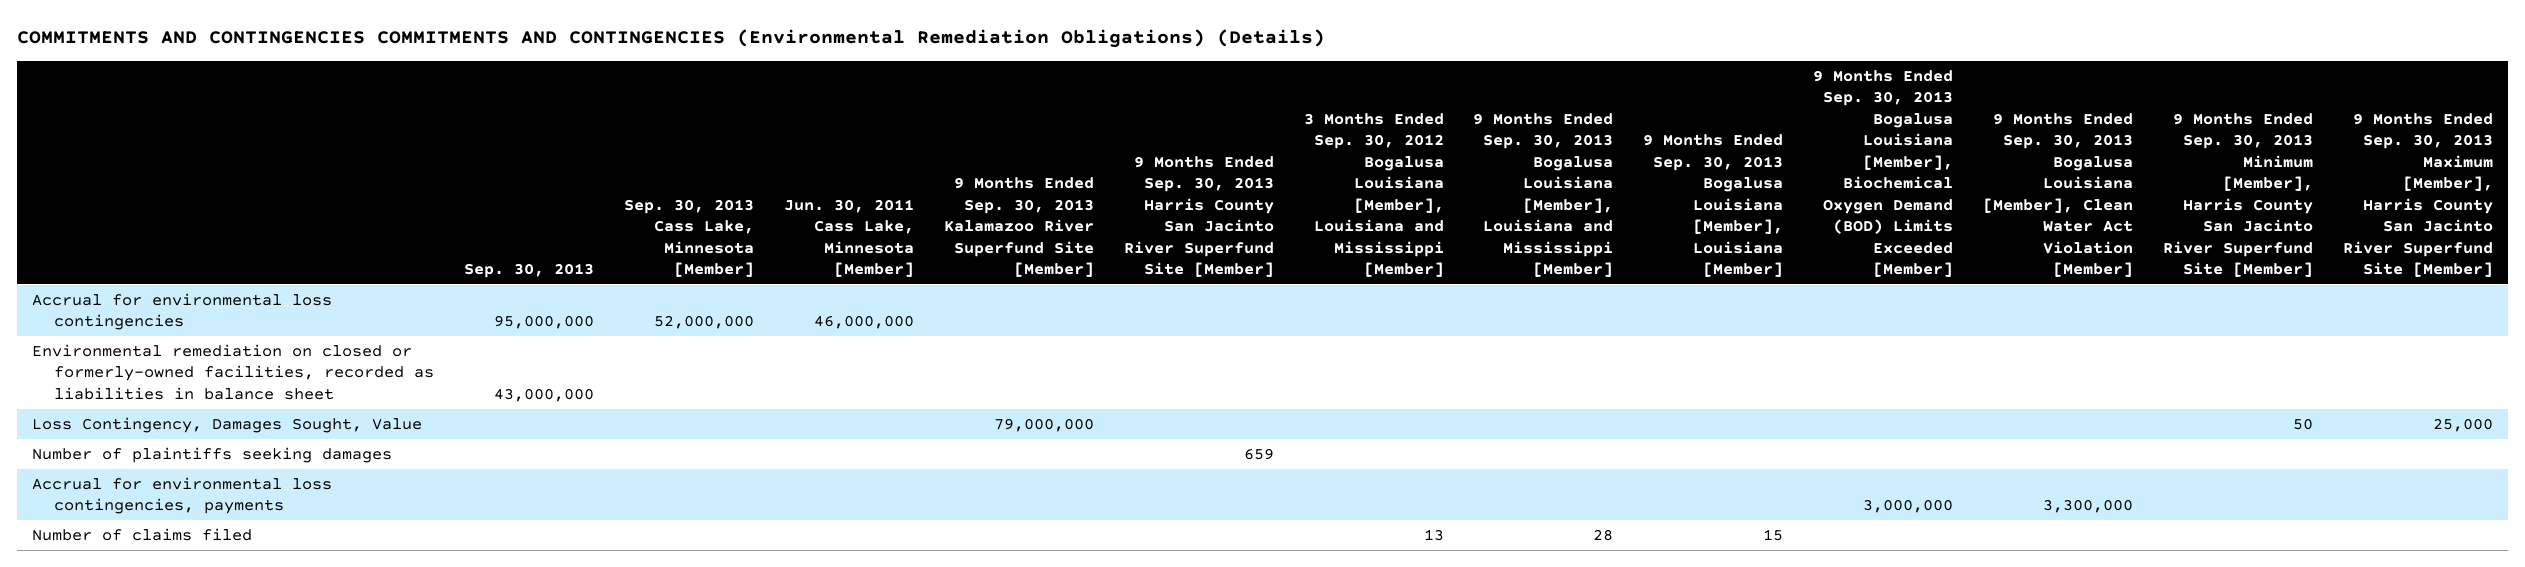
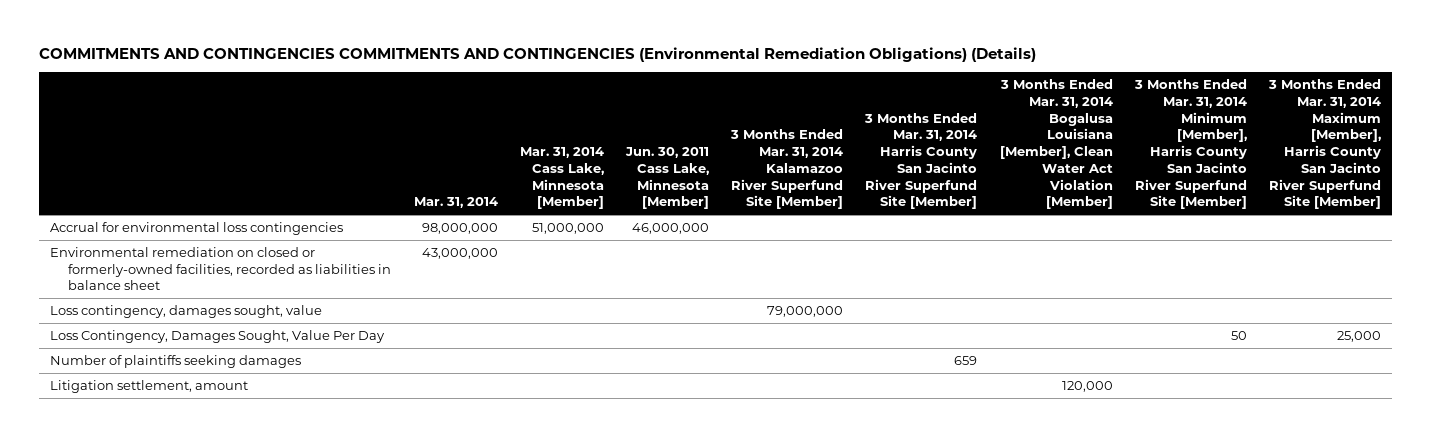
- | Sep. 30, 2013 | Sep. 30, 2013 Cass Lake, Minnesota [Member] | Jun. 30, 2011 Cass Lake, Minnesota [Member] | 9 Months Ended Sep. 30, 2013 Kalamazoo River Superfund Site [Member] | 9 Months Ended Sep. 30, 2013 Harris County San Jacinto River Superfund Site [Member] | 3 Months Ended Sep. 30, 2012 Bogalusa Louisiana [Member], Louisiana and Mississippi [Member] | 9 Months Ended Sep. 30, 2013 Bogalusa Louisiana [Member], Louisiana and Mississippi [Member] | 9 Months Ended Sep. 30, 2013 Bogalusa Louisiana [Member], Louisiana [Member] | 9 Months Ended Sep. 30, 2013 Bogalusa Louisiana [Member], Biochemical Oxygen Demand (BOD) Limits Exceeded [Member] | 9 Months Ended Sep. 30, 2013 Bogalusa Louisiana [Member], Clean Water Act Violation [Member] | 9 Months Ended Sep. 30, 2013 Minimum [Member], Harris County San Jacinto River Superfund Site [Member] | 9 Months Ended Sep. 30, 2013 Maximum [Member], Harris County San Jacinto River Superfund Site [Member]
+ | Mar. 31, 2014 | Mar. 31, 2014 Cass Lake, Minnesota [Member] | Jun. 30, 2011 Cass Lake, Minnesota [Member] | 3 Months Ended Mar. 31, 2014 Kalamazoo River Superfund Site [Member] | 3 Months Ended Mar. 31, 2014 Harris County San Jacinto River Superfund Site [Member] | 3 Months Ended Mar. 31, 2014 Bogalusa Louisiana [Member], Clean Water Act Violation [Member] | 3 Months Ended Mar. 31, 2014 Minimum [Member], Harris County San Jacinto River Superfund Site [Member] | 3 Months Ended Mar. 31, 2014 Maximum [Member], Harris County San Jacinto River Superfund Site [Member]
- Loss Contingency, Damages Sought, Value | | | | 79,000,000 | | | | | | | 50 | 25,000
+ Loss contingency, damages sought, value | | | | 79,000,000 | | | |
+ Loss Contingency, Damages Sought, Value Per Day | | | | | | | 50 | 25,000
- Accrual for environmental loss contingencies, payments | | | | | | | | | 3,000,000 | 3,300,000 | |
- Number of claims filed | | | | | | 13 | 28 | 15 | | | |
+ Litigation settlement, amount | | | | | | 120,000 | |

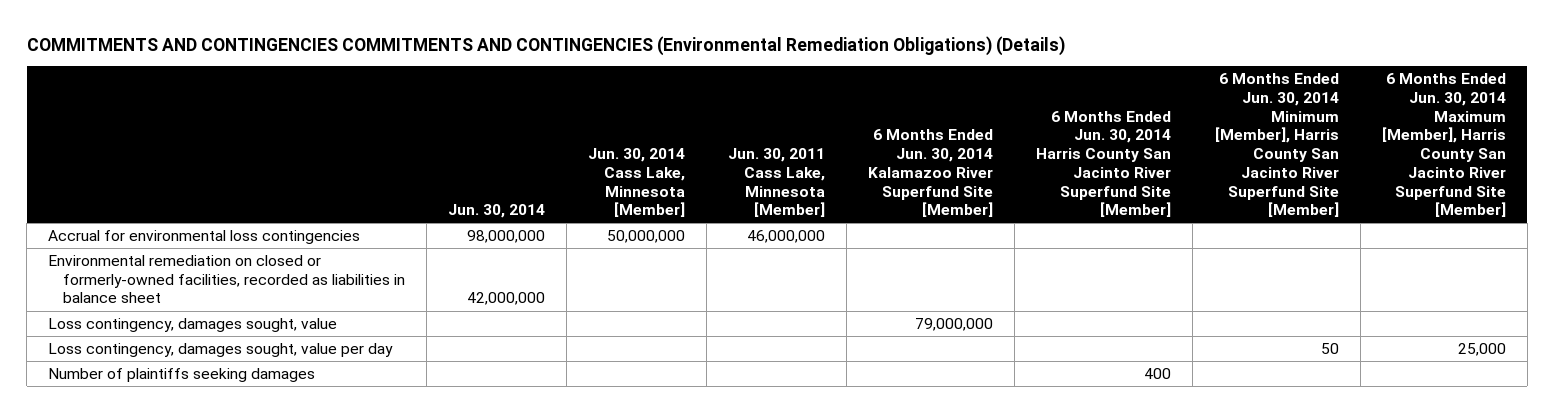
- | Mar. 31, 2014 | Mar. 31, 2014 Cass Lake, Minnesota [Member] | Jun. 30, 2011 Cass Lake, Minnesota [Member] | 3 Months Ended Mar. 31, 2014 Kalamazoo River Superfund Site [Member] | 3 Months Ended Mar. 31, 2014 Harris County San Jacinto River Superfund Site [Member] | 3 Months Ended Mar. 31, 2014 Bogalusa Louisiana [Member], Clean Water Act Violation [Member] | 3 Months Ended Mar. 31, 2014 Minimum [Member], Harris County San Jacinto River Superfund Site [Member] | 3 Months Ended Mar. 31, 2014 Maximum [Member], Harris County San Jacinto River Superfund Site [Member]
+ | Jun. 30, 2014 | Jun. 30, 2014 Cass Lake, Minnesota [Member] | Jun. 30, 2011 Cass Lake, Minnesota [Member] | 6 Months Ended Jun. 30, 2014 Kalamazoo River Superfund Site [Member] | 6 Months Ended Jun. 30, 2014 Harris County San Jacinto River Superfund Site [Member] | 6 Months Ended Jun. 30, 2014 Minimum [Member], Harris County San Jacinto River Superfund Site [Member] | 6 Months Ended Jun. 30, 2014 Maximum [Member], Harris County San Jacinto River Superfund Site [Member]
- Loss Contingency, Damages Sought, Value Per Day | | | | | | | 50 | 25,000
+ Loss contingency, damages sought, value per day | | | | | | 50 | 25,000
- Litigation settlement, amount | | | | | | 120,000 | |

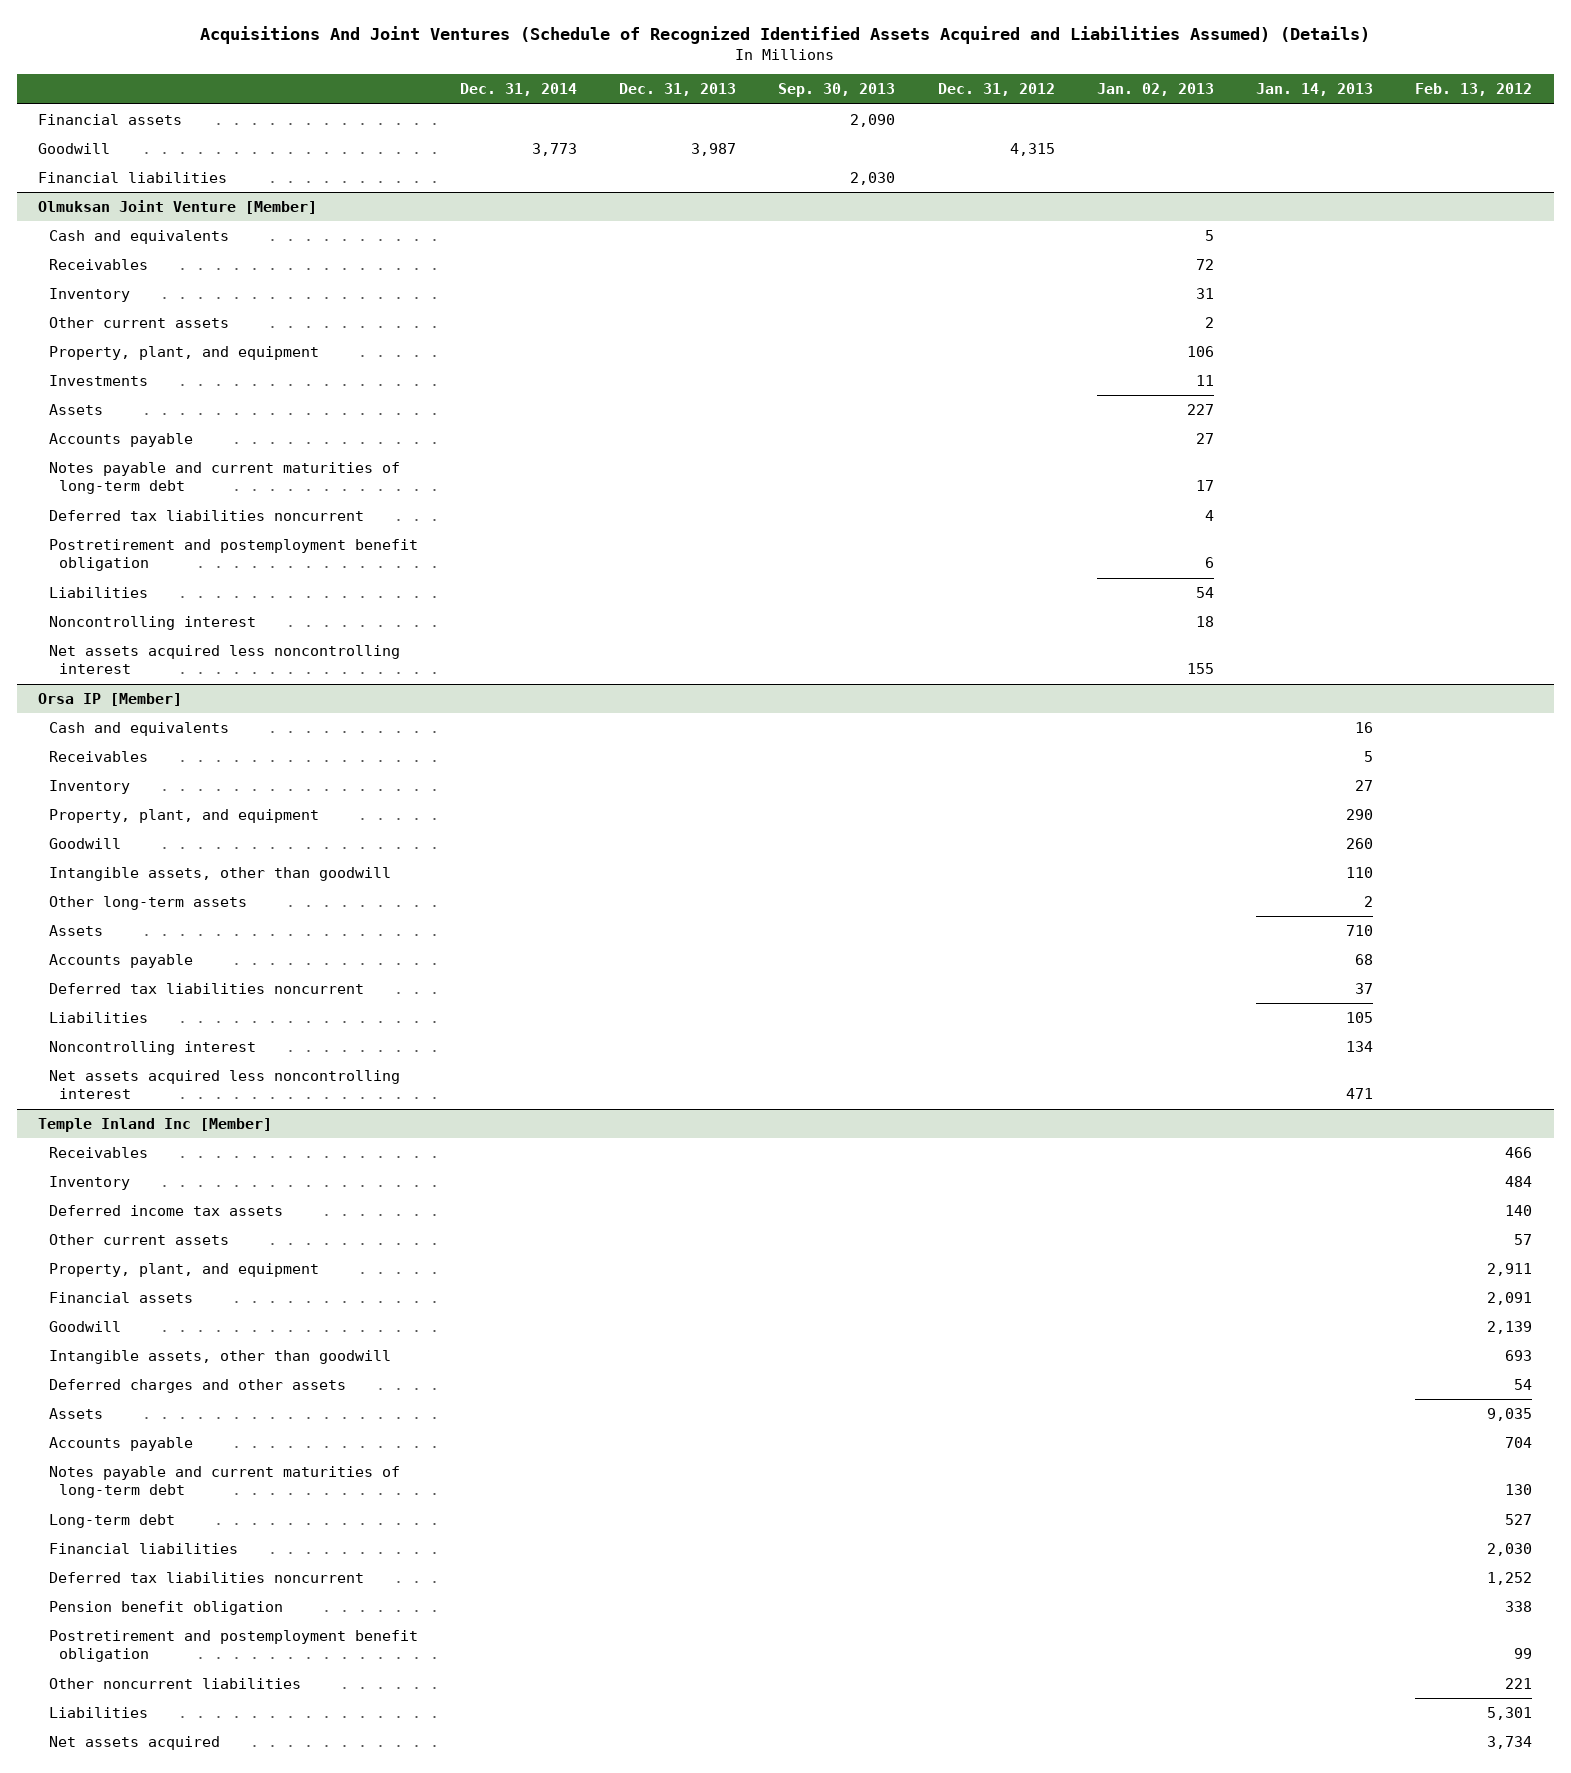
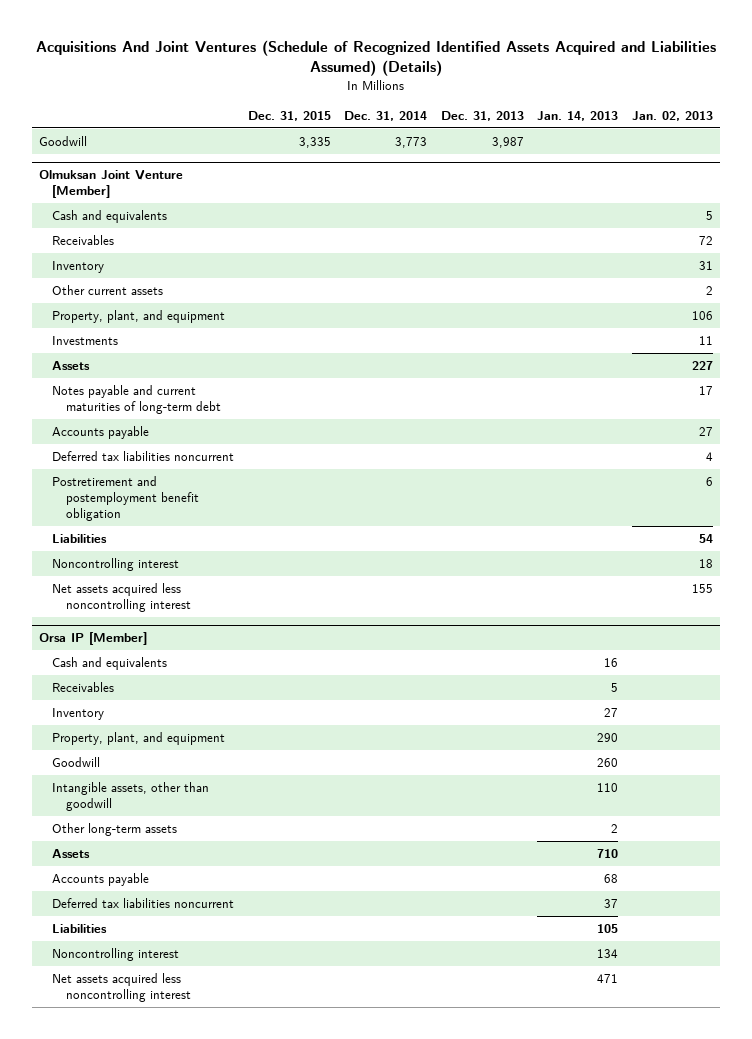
- | Dec. 31, 2014 | Dec. 31, 2013 | Sep. 30, 2013 | Dec. 31, 2012 | Jan. 02, 2013 | Jan. 14, 2013 | Feb. 13, 2012
+ | Dec. 31, 2015 | Dec. 31, 2014 | Dec. 31, 2013 | Jan. 14, 2013 | Jan. 02, 2013
- Financial assets | | | 2,090 | | | |
- Financial liabilities | | | 2,030 | | | |
@ Olmuksan Joint Venture [Member]
moved down: Accounts payable | | | | | 27
- Temple Inland Inc [Member]
- Receivables | | | | | | | 466
- Inventory | | | | | | | 484
- Deferred income tax assets | | | | | | | 140
- Other current assets | | | | | | | 57
- Property, plant, and equipment | | | | | | | 2,911
- Financial assets | | | | | | | 2,091
- Goodwill | | | | | | | 2,139
- Intangible assets, other than goodwill | | | | | | | 693
- Deferred charges and other assets | | | | | | | 54
- Assets | | | | | | | 9,035
- Accounts payable | | | | | | | 704
- Notes payable and current maturities of long-term debt | | | | | | | 130
- Long-term debt | | | | | | | 527
- Financial liabilities | | | | | | | 2,030
- Deferred tax liabilities noncurrent | | | | | | | 1,252
- Pension benefit obligation | | | | | | | 338
- Postretirement and postemployment benefit obligation | | | | | | | 99
- Other noncurrent liabilities | | | | | | | 221
- Liabilities | | | | | | | 5,301
- Net assets acquired | | | | | | | 3,734

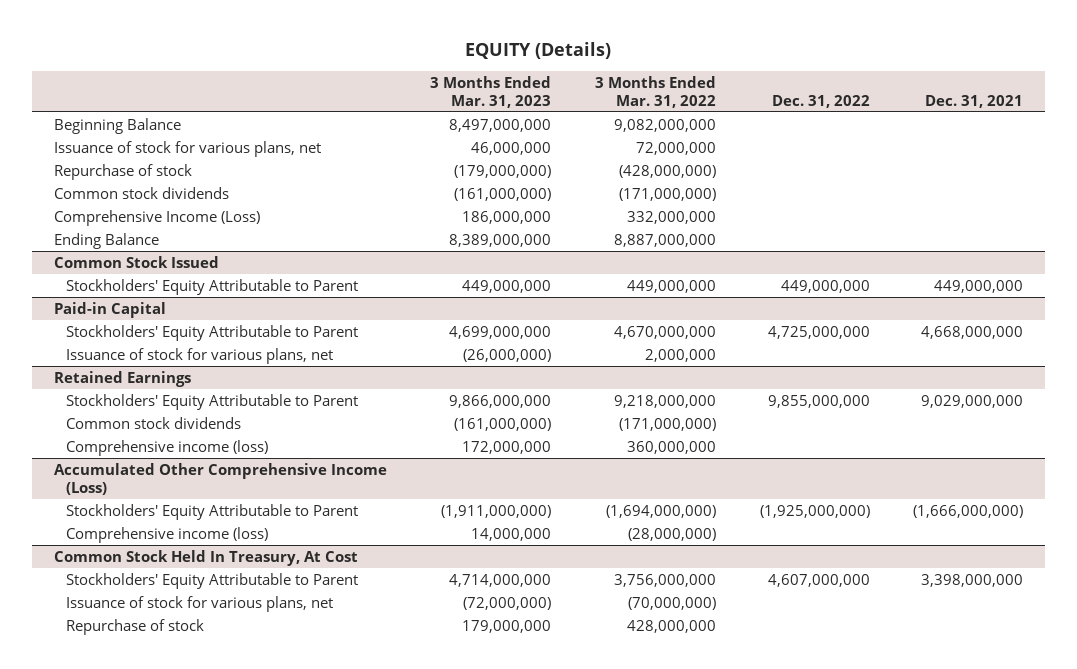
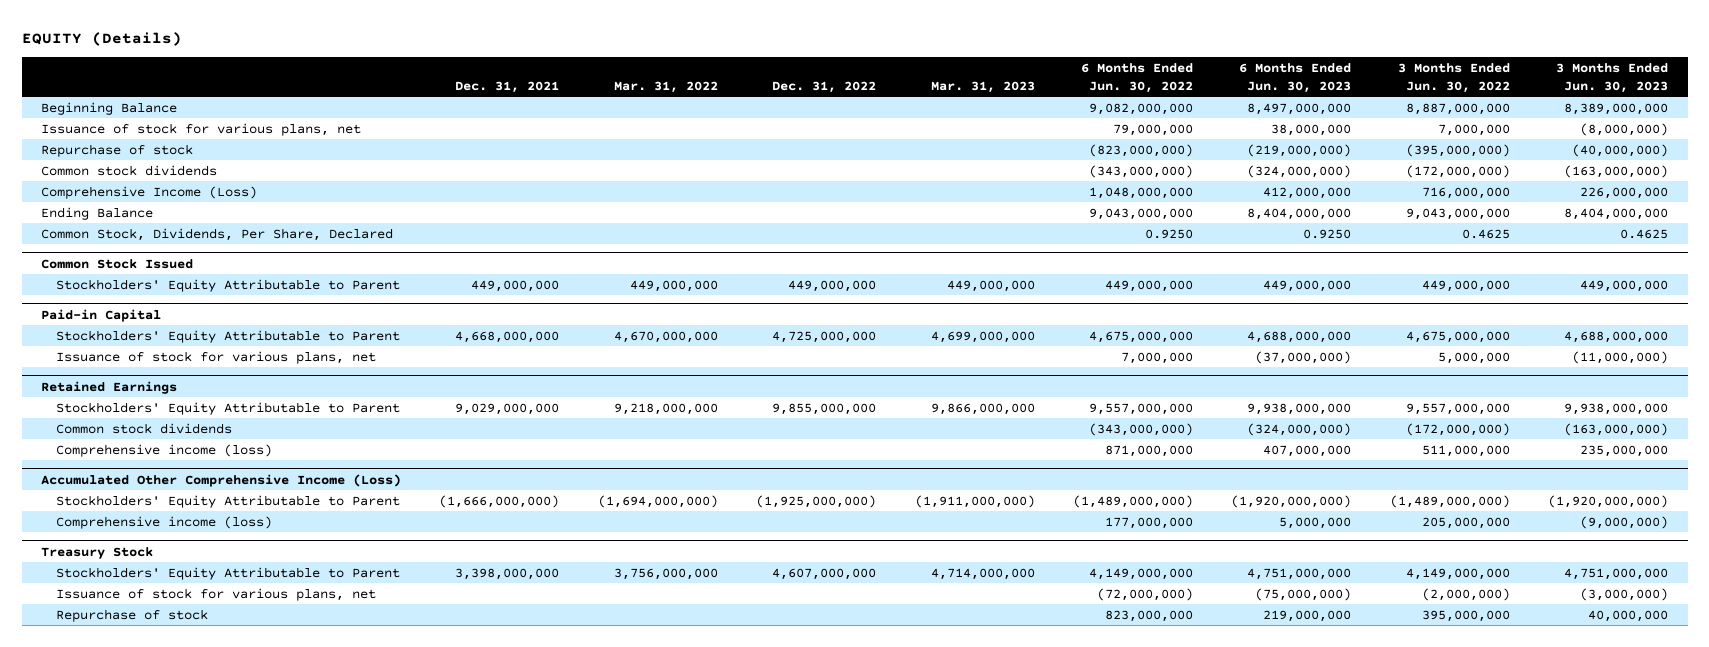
- | 3 Months Ended Mar. 31, 2023 | 3 Months Ended Mar. 31, 2022 | Dec. 31, 2022 | Dec. 31, 2021
+ | Dec. 31, 2021 | Mar. 31, 2022 | Dec. 31, 2022 | Mar. 31, 2023 | 6 Months Ended Jun. 30, 2022 | 6 Months Ended Jun. 30, 2023 | 3 Months Ended Jun. 30, 2022 | 3 Months Ended Jun. 30, 2023
+ Common Stock, Dividends, Per Share, Declared | | | | | 0.9250 | 0.9250 | 0.4625 | 0.4625
- Common Stock Held In Treasury, At Cost
+ Treasury Stock

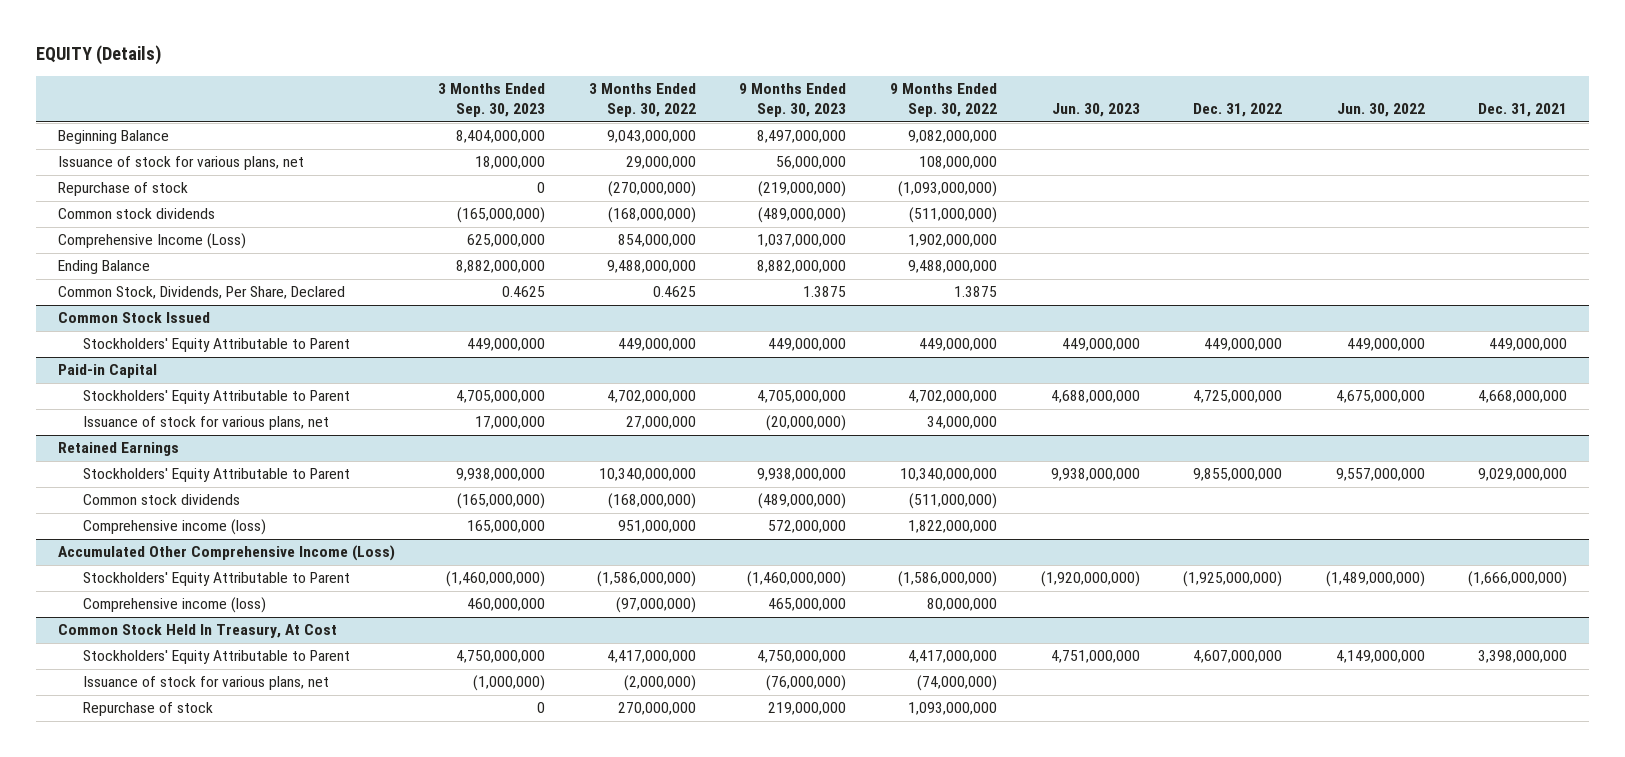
- | Dec. 31, 2021 | Mar. 31, 2022 | Dec. 31, 2022 | Mar. 31, 2023 | 6 Months Ended Jun. 30, 2022 | 6 Months Ended Jun. 30, 2023 | 3 Months Ended Jun. 30, 2022 | 3 Months Ended Jun. 30, 2023
+ | 3 Months Ended Sep. 30, 2023 | 3 Months Ended Sep. 30, 2022 | 9 Months Ended Sep. 30, 2023 | 9 Months Ended Sep. 30, 2022 | Jun. 30, 2023 | Dec. 31, 2022 | Jun. 30, 2022 | Dec. 31, 2021
- Treasury Stock
+ Common Stock Held In Treasury, At Cost

